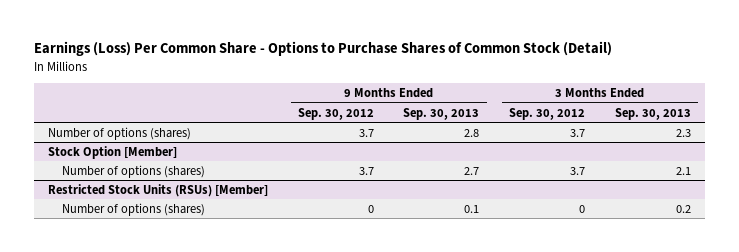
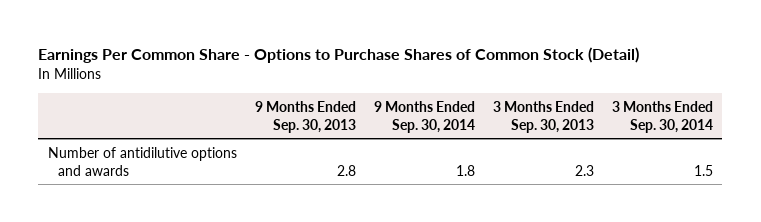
- Earnings (Loss) Per Common Share - Options to Purchase Shares of Common Stock (Detail)
+ Earnings Per Common Share - Options to Purchase Shares of Common Stock (Detail)
- | 9 Months Ended Sep. 30, 2012 | 9 Months Ended Sep. 30, 2013 | 3 Months Ended Sep. 30, 2012 | 3 Months Ended Sep. 30, 2013
+ | 9 Months Ended Sep. 30, 2013 | 9 Months Ended Sep. 30, 2014 | 3 Months Ended Sep. 30, 2013 | 3 Months Ended Sep. 30, 2014
- Number of options (shares) | 3.7 | 2.8 | 3.7 | 2.3
- Stock Option [Member]
- Number of options (shares) | 3.7 | 2.7 | 3.7 | 2.1
- Restricted Stock Units (RSUs) [Member]
- Number of options (shares) | 0 | 0.1 | 0 | 0.2
+ Number of antidilutive options and awards | 2.8 | 1.8 | 2.3 | 1.5

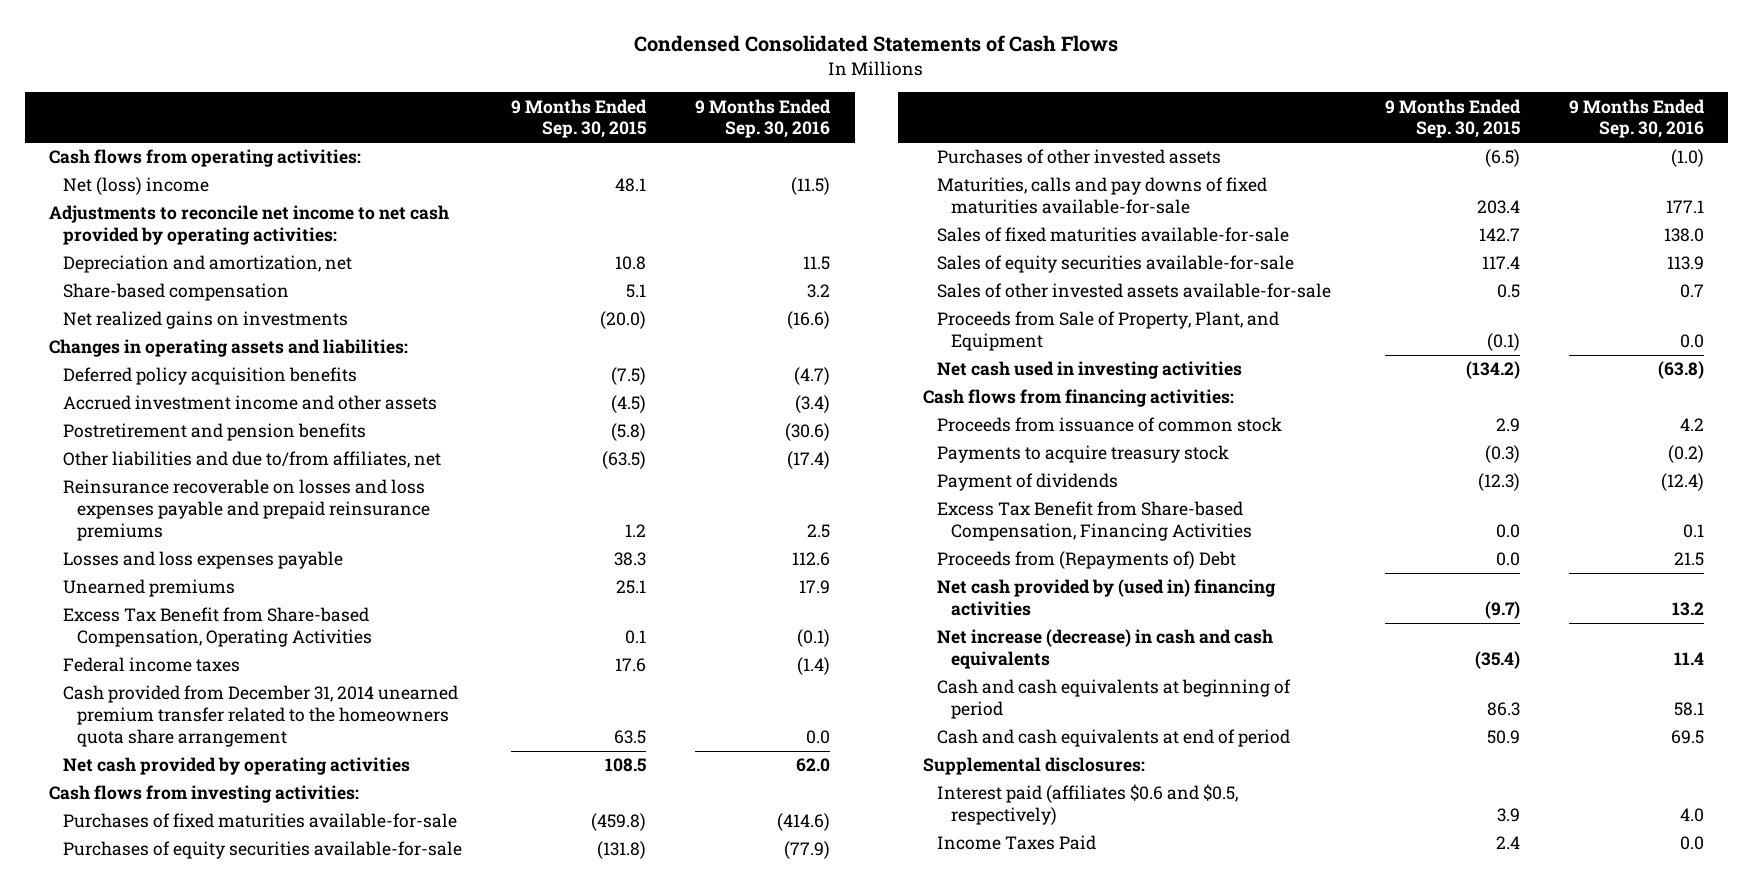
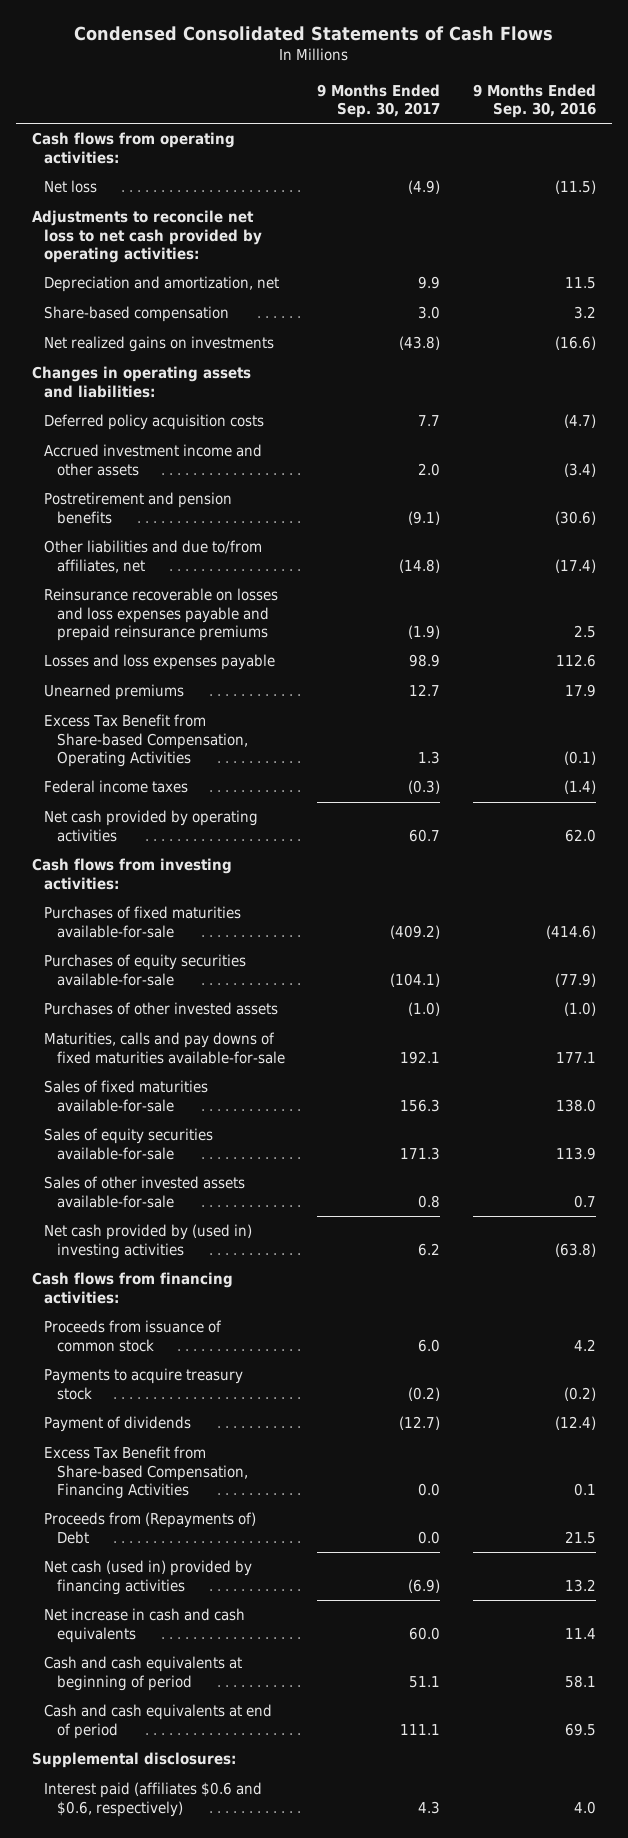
- | 9 Months Ended Sep. 30, 2015 | 9 Months Ended Sep. 30, 2016
+ | 9 Months Ended Sep. 30, 2017 | 9 Months Ended Sep. 30, 2016
- Net (loss) income | 48.1 | (11.5)
- Adjustments to reconcile net income to net cash provided by operating activities:
+ Net loss | (4.9) | (11.5)
+ Adjustments to reconcile net loss to net cash provided by operating activities:
- Deferred policy acquisition benefits | (7.5) | (4.7)
+ Deferred policy acquisition costs | 7.7 | (4.7)
- Cash provided from December 31, 2014 unearned premium transfer related to the homeowners quota share arrangement | 63.5 | 0.0
- Proceeds from Sale of Property, Plant, and Equipment | (0.1) | 0.0
- Net cash used in investing activities | (134.2) | (63.8)
+ Net cash provided by (used in) investing activities | 6.2 | (63.8)
- Net cash provided by (used in) financing activities | (9.7) | 13.2
- Net increase (decrease) in cash and cash equivalents | (35.4) | 11.4
+ Net cash (used in) provided by financing activities | (6.9) | 13.2
+ Net increase in cash and cash equivalents | 60.0 | 11.4
- Interest paid (affiliates $0.6 and $0.5, respectively) | 3.9 | 4.0
- Income Taxes Paid | 2.4 | 0.0
+ Interest paid (affiliates $0.6 and $0.6, respectively) | 4.3 | 4.0

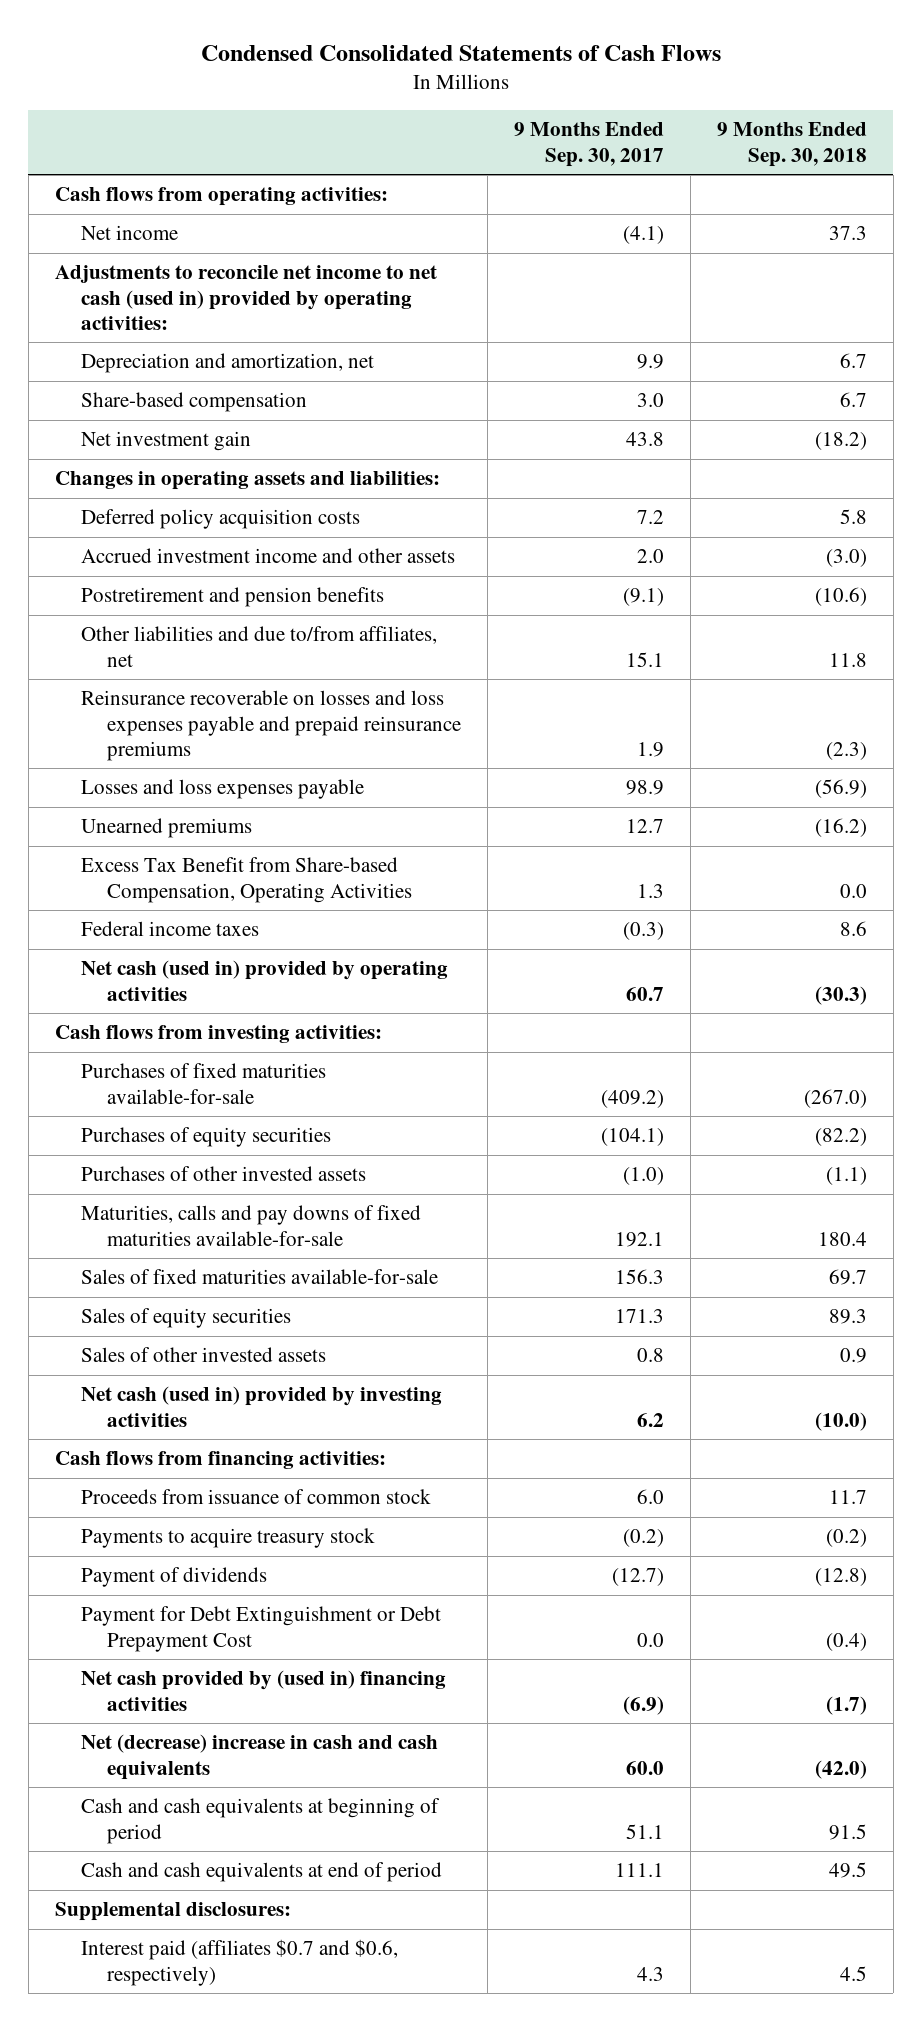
- | 9 Months Ended Sep. 30, 2017 | 9 Months Ended Sep. 30, 2016
+ | 9 Months Ended Sep. 30, 2017 | 9 Months Ended Sep. 30, 2018
- Net loss | (4.9) | (11.5)
- Adjustments to reconcile net loss to net cash provided by operating activities:
+ Net income | (4.1) | 37.3
+ Adjustments to reconcile net income to net cash (used in) provided by operating activities:
- Net realized gains on investments | (43.8) | (16.6)
+ Net investment gain | 43.8 | (18.2)
- Deferred policy acquisition costs | 7.7 | (4.7)
+ Deferred policy acquisition costs | 7.2 | 5.8
- Other liabilities and due to/from affiliates, net | (14.8) | (17.4)
- Reinsurance recoverable on losses and loss expenses payable and prepaid reinsurance premiums | (1.9) | 2.5
+ Other liabilities and due to/from affiliates, net | 15.1 | 11.8
+ Reinsurance recoverable on losses and loss expenses payable and prepaid reinsurance premiums | 1.9 | (2.3)
- Net cash provided by operating activities | 60.7 | 62.0
+ Net cash (used in) provided by operating activities | 60.7 | (30.3)
- Purchases of equity securities available-for-sale | (104.1) | (77.9)
+ Purchases of equity securities | (104.1) | (82.2)
- Sales of equity securities available-for-sale | 171.3 | 113.9
- Sales of other invested assets available-for-sale | 0.8 | 0.7
- Net cash provided by (used in) investing activities | 6.2 | (63.8)
+ Sales of equity securities | 171.3 | 89.3
+ Sales of other invested assets | 0.8 | 0.9
+ Net cash (used in) provided by investing activities | 6.2 | (10.0)
- Excess Tax Benefit from Share-based Compensation, Financing Activities | 0.0 | 0.1
- Proceeds from (Repayments of) Debt | 0.0 | 21.5
- Net cash (used in) provided by financing activities | (6.9) | 13.2
- Net increase in cash and cash equivalents | 60.0 | 11.4
+ Payment for Debt Extinguishment or Debt Prepayment Cost | 0.0 | (0.4)
+ Net cash provided by (used in) financing activities | (6.9) | (1.7)
+ Net (decrease) increase in cash and cash equivalents | 60.0 | (42.0)
- Interest paid (affiliates $0.6 and $0.6, respectively) | 4.3 | 4.0
+ Interest paid (affiliates $0.7 and $0.6, respectively) | 4.3 | 4.5

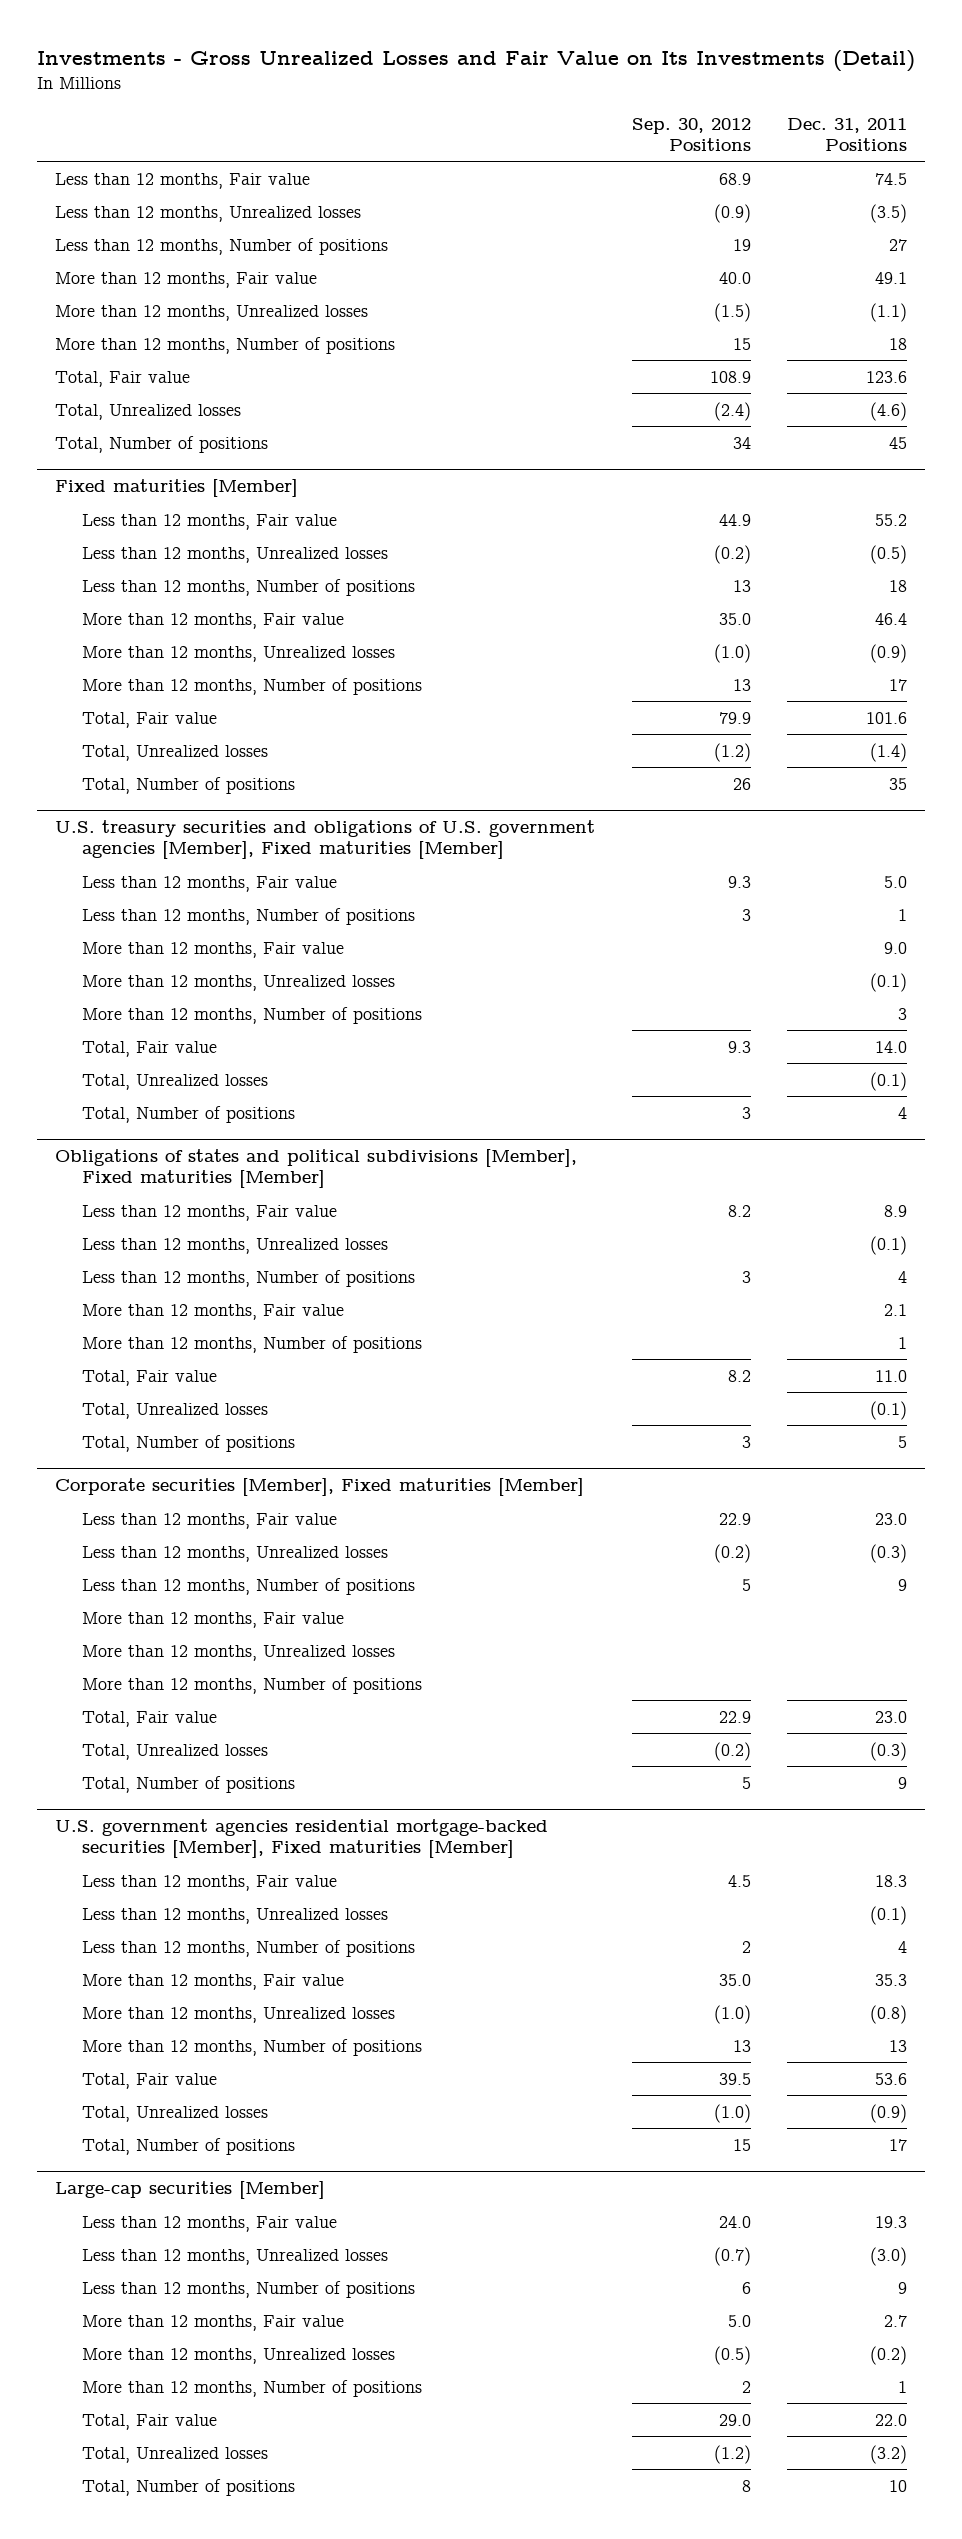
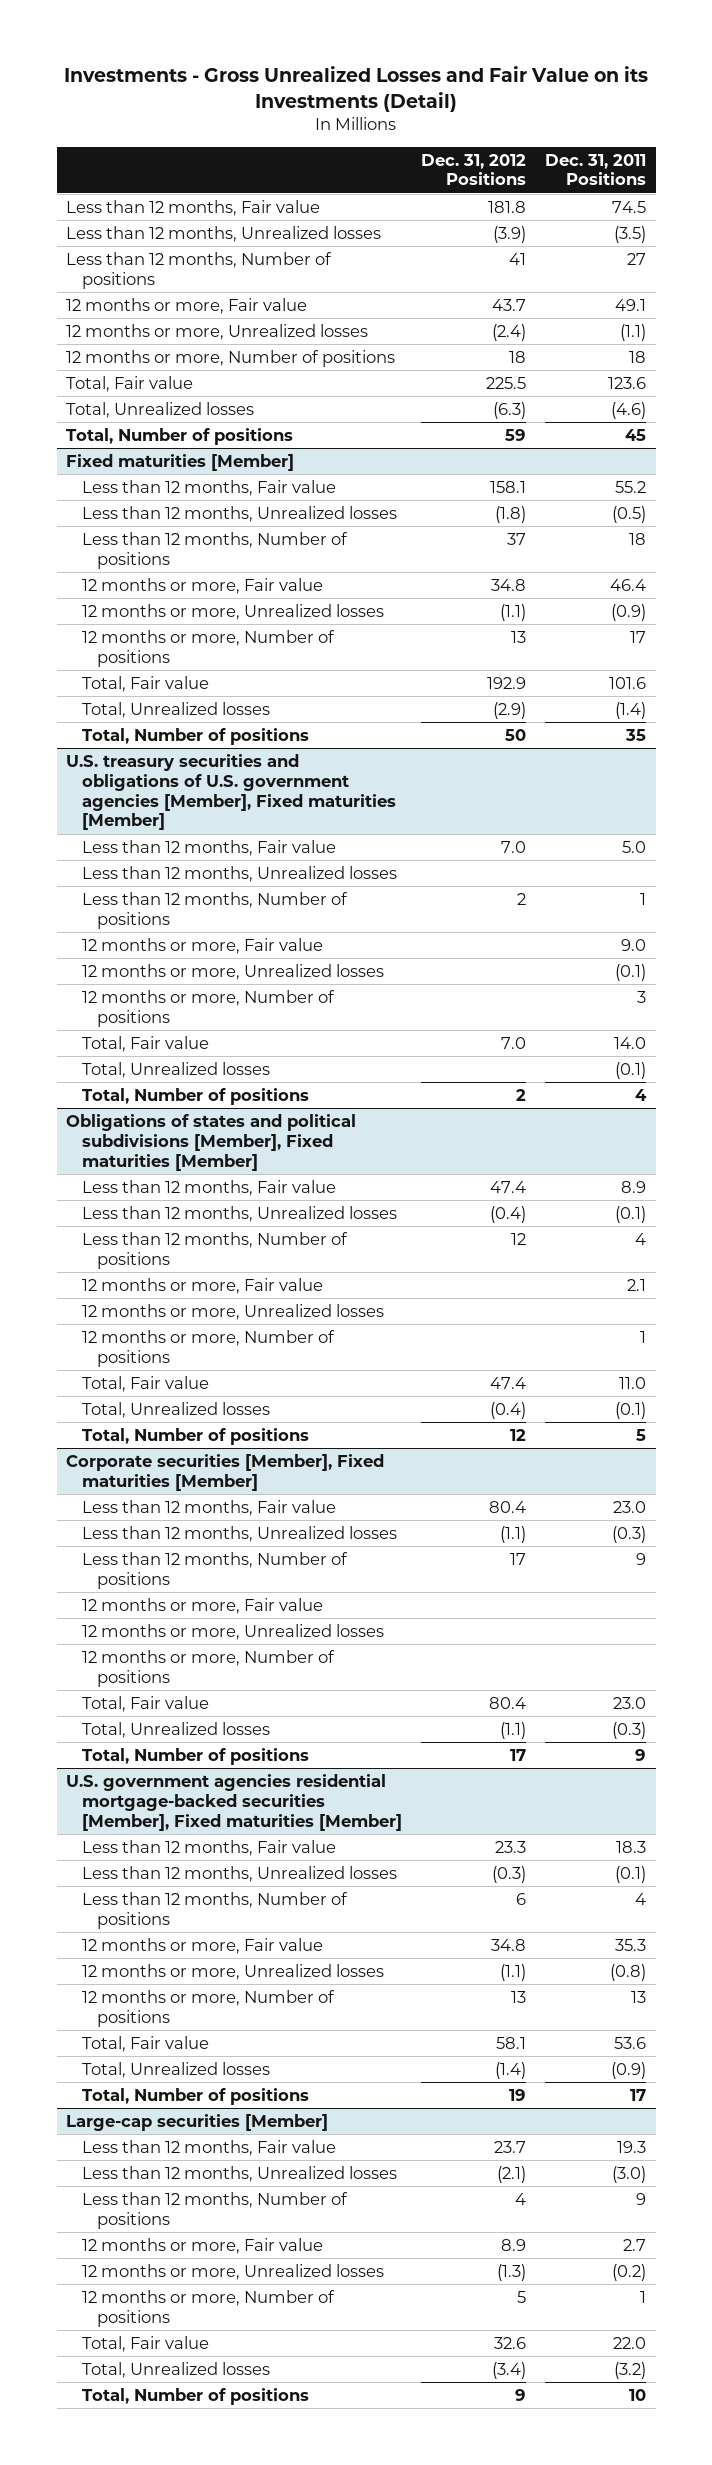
- Investments - Gross Unrealized Losses and Fair Value on Its Investments (Detail)
+ Investments - Gross Unrealized Losses and Fair Value on its Investments (Detail)
- | Sep. 30, 2012 Positions | Dec. 31, 2011 Positions
+ | Dec. 31, 2012 Positions | Dec. 31, 2011 Positions
- More than 12 months, Fair value | 40.0 | 49.1
- More than 12 months, Unrealized losses | (1.5) | (1.1)
- More than 12 months, Number of positions | 15 | 18
+ 12 months or more, Fair value | 43.7 | 49.1
+ 12 months or more, Unrealized losses | (2.4) | (1.1)
+ 12 months or more, Number of positions | 18 | 18
@ Fixed maturities [Member]
- More than 12 months, Fair value | 35.0 | 46.4
- More than 12 months, Unrealized losses | (1.0) | (0.9)
- More than 12 months, Number of positions | 13 | 17
+ 12 months or more, Fair value | 34.8 | 46.4
+ 12 months or more, Unrealized losses | (1.1) | (0.9)
+ 12 months or more, Number of positions | 13 | 17
@ U.S. treasury securities and obligations of U.S. government agencies [Member], Fixed maturities [Member]
+ Less than 12 months, Unrealized losses
- More than 12 months, Fair value | | 9.0
- More than 12 months, Unrealized losses | | (0.1)
- More than 12 months, Number of positions | | 3
+ 12 months or more, Fair value | | 9.0
+ 12 months or more, Unrealized losses | | (0.1)
+ 12 months or more, Number of positions | | 3
@ Obligations of states and political subdivisions [Member], Fixed maturities [Member]
- More than 12 months, Fair value | | 2.1
- More than 12 months, Number of positions | | 1
+ 12 months or more, Fair value | | 2.1
+ 12 months or more, Unrealized losses
+ 12 months or more, Number of positions | | 1
@ Corporate securities [Member], Fixed maturities [Member]
- More than 12 months, Fair value
- More than 12 months, Unrealized losses
- More than 12 months, Number of positions
+ 12 months or more, Fair value
+ 12 months or more, Unrealized losses
+ 12 months or more, Number of positions
@ U.S. government agencies residential mortgage-backed securities [Member], Fixed maturities [Member]
- More than 12 months, Fair value | 35.0 | 35.3
- More than 12 months, Unrealized losses | (1.0) | (0.8)
- More than 12 months, Number of positions | 13 | 13
+ 12 months or more, Fair value | 34.8 | 35.3
+ 12 months or more, Unrealized losses | (1.1) | (0.8)
+ 12 months or more, Number of positions | 13 | 13
@ Large-cap securities [Member]
- More than 12 months, Fair value | 5.0 | 2.7
- More than 12 months, Unrealized losses | (0.5) | (0.2)
- More than 12 months, Number of positions | 2 | 1
+ 12 months or more, Fair value | 8.9 | 2.7
+ 12 months or more, Unrealized losses | (1.3) | (0.2)
+ 12 months or more, Number of positions | 5 | 1

